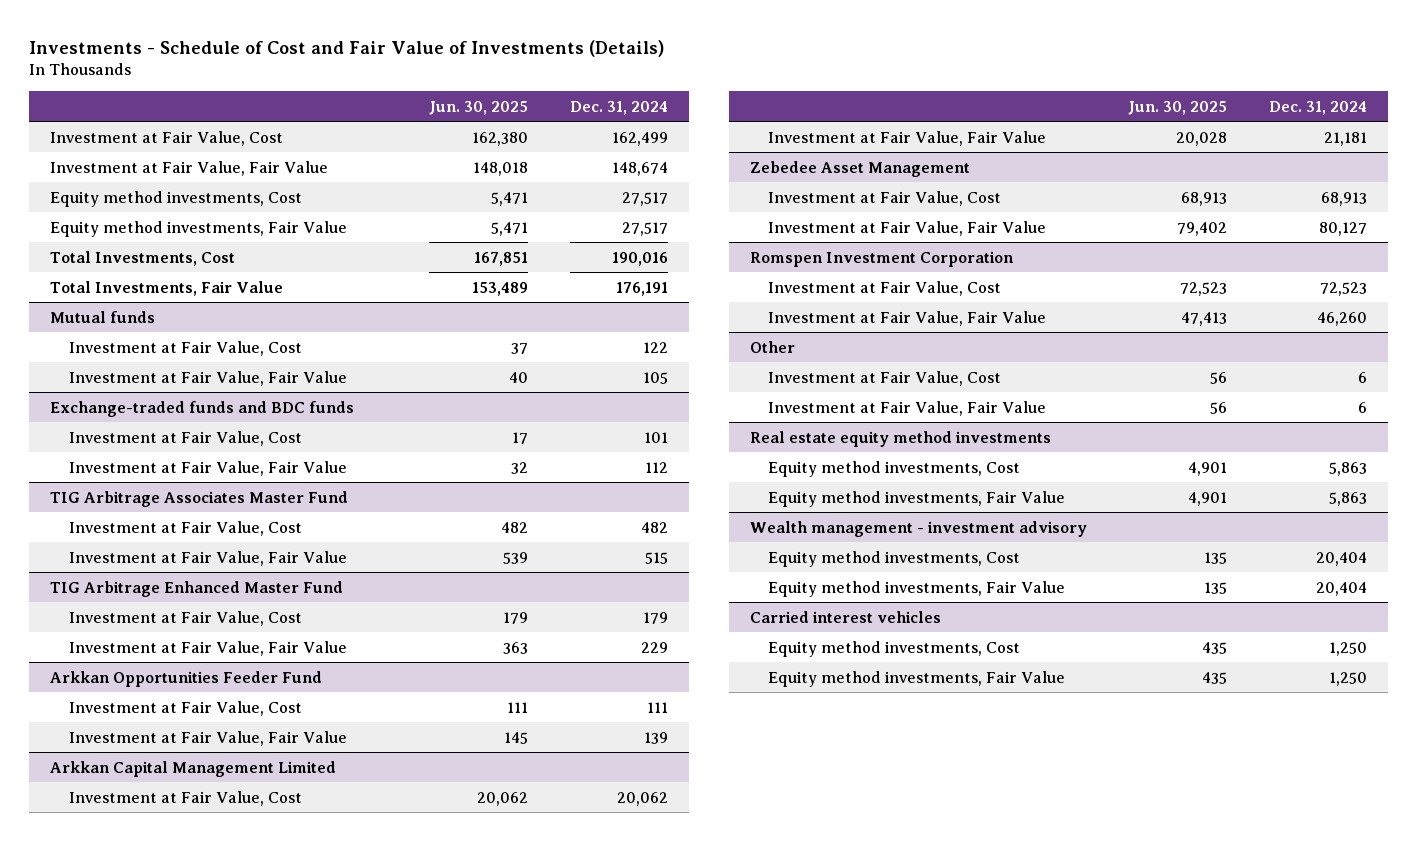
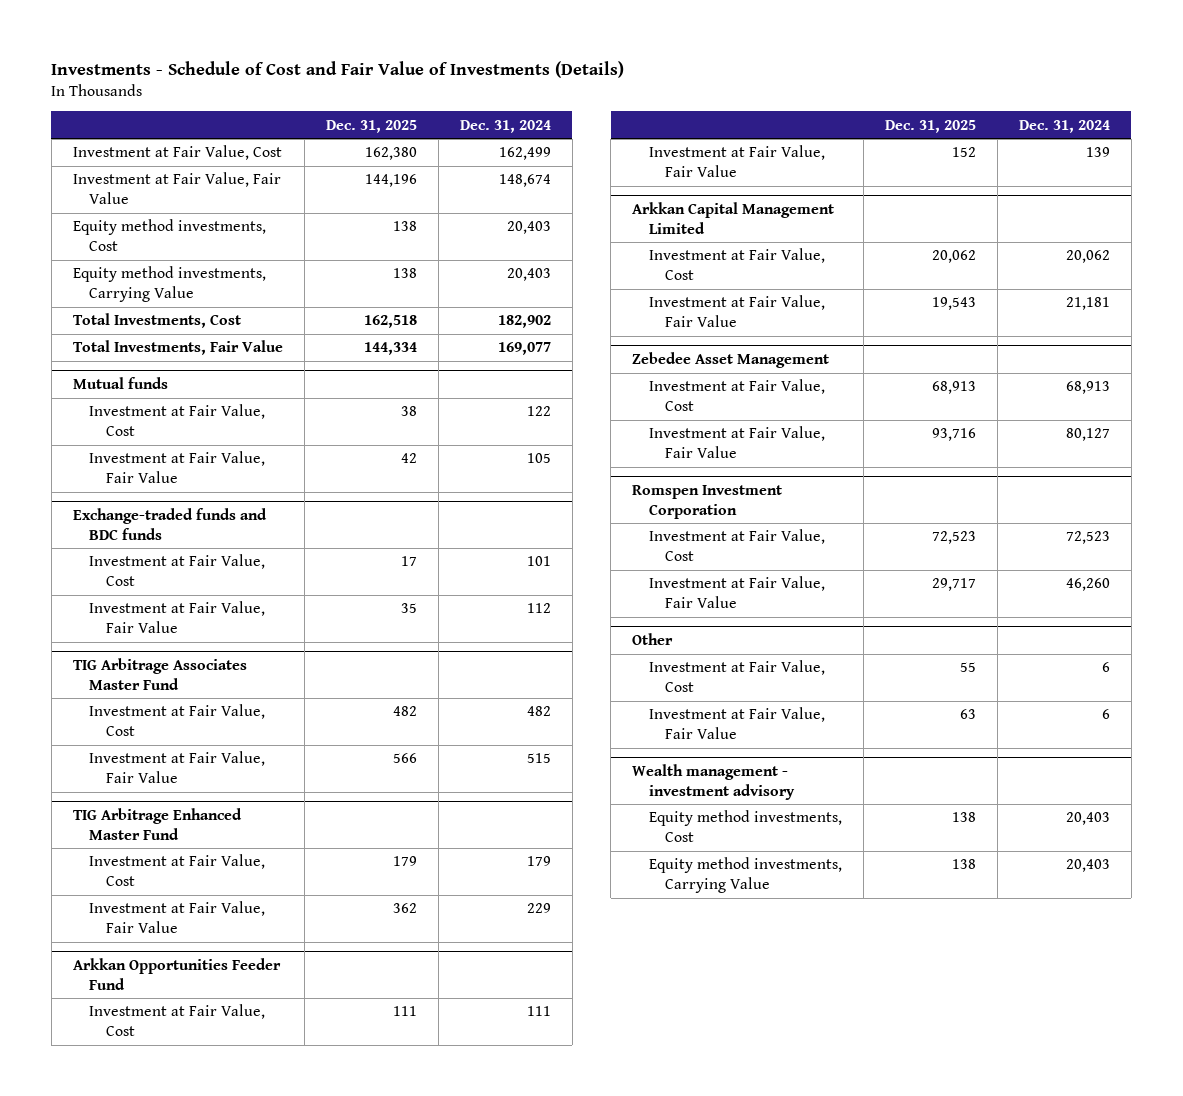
- | Jun. 30, 2025 | Dec. 31, 2024
+ | Dec. 31, 2025 | Dec. 31, 2024
- Equity method investments, Cost | 5,471 | 27,517
- Equity method investments, Fair Value | 5,471 | 27,517
- Total Investments, Cost | 167,851 | 190,016
- Total Investments, Fair Value | 153,489 | 176,191
+ Equity method investments, Cost | 138 | 20,403
+ Equity method investments, Carrying Value | 138 | 20,403
+ Total Investments, Cost | 162,518 | 182,902
+ Total Investments, Fair Value | 144,334 | 169,077
- Real estate equity method investments
- Equity method investments, Cost | 4,901 | 5,863
- Equity method investments, Fair Value | 4,901 | 5,863
@ Wealth management - investment advisory
- Equity method investments, Cost | 135 | 20,404
- Equity method investments, Fair Value | 135 | 20,404
- Carried interest vehicles
- Equity method investments, Cost | 435 | 1,250
- Equity method investments, Fair Value | 435 | 1,250
@ Wealth management - investment advisory
+ Equity method investments, Cost | 138 | 20,403
+ Equity method investments, Carrying Value | 138 | 20,403

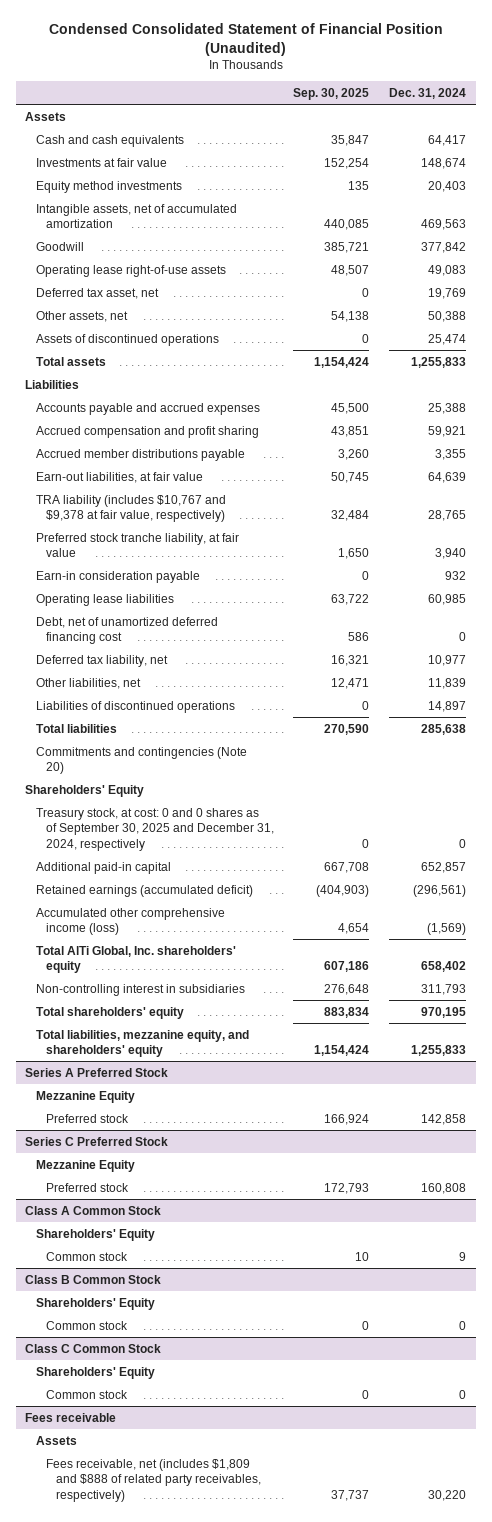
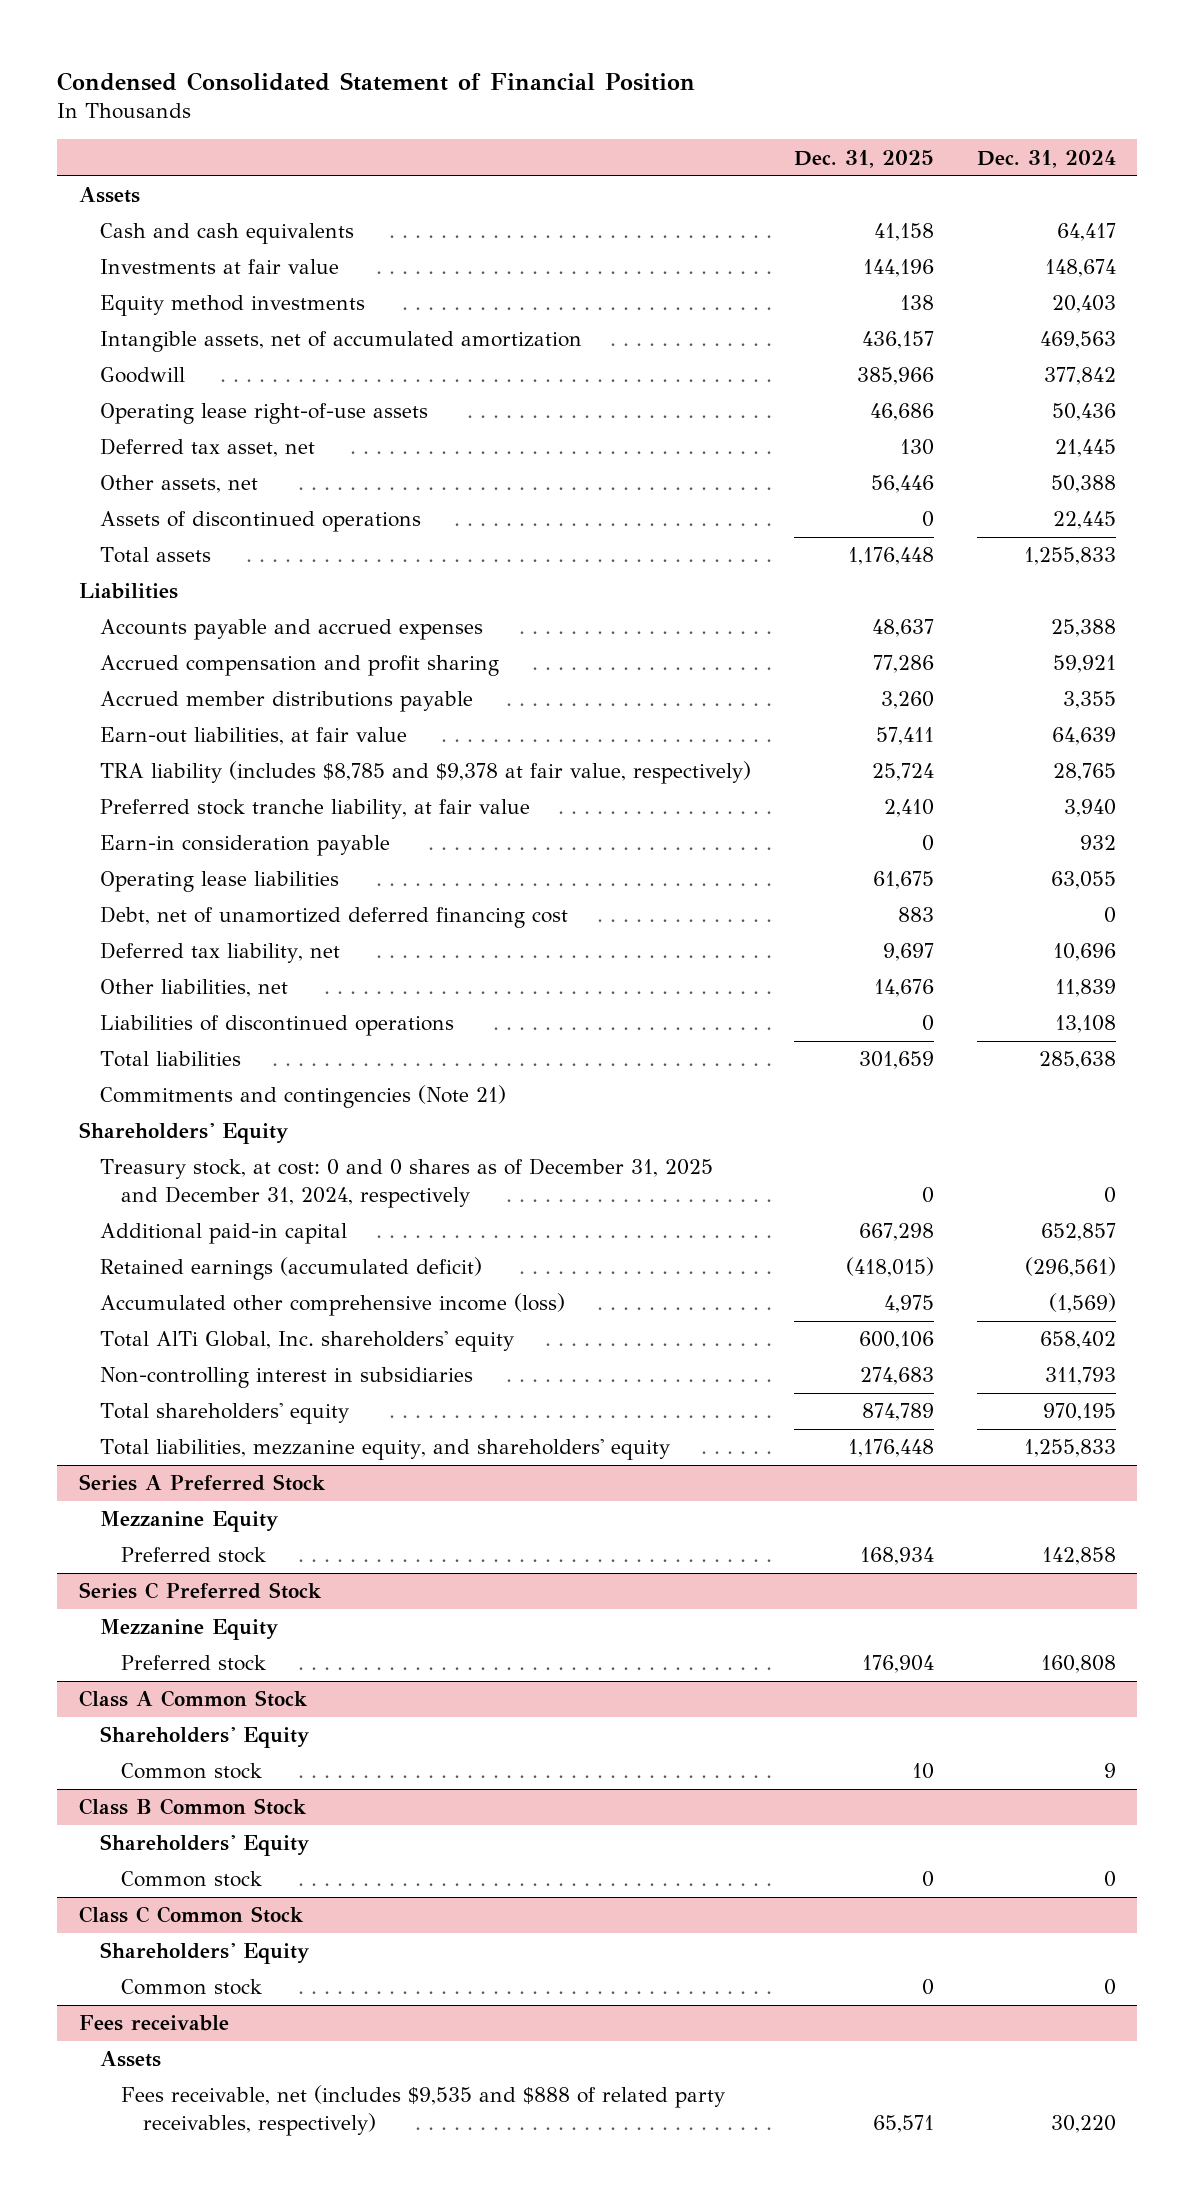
- Condensed Consolidated Statement of Financial Position (Unaudited)
+ Condensed Consolidated Statement of Financial Position
- | Sep. 30, 2025 | Dec. 31, 2024
+ | Dec. 31, 2025 | Dec. 31, 2024
- Operating lease right-of-use assets | 48,507 | 49,083
- Deferred tax asset, net | 0 | 19,769
+ Operating lease right-of-use assets | 46,686 | 50,436
+ Deferred tax asset, net | 130 | 21,445
- Assets of discontinued operations | 0 | 25,474
+ Assets of discontinued operations | 0 | 22,445
- TRA liability (includes $10,767 and $9,378 at fair value, respectively) | 32,484 | 28,765
+ TRA liability (includes $8,785 and $9,378 at fair value, respectively) | 25,724 | 28,765
- Operating lease liabilities | 63,722 | 60,985
+ Operating lease liabilities | 61,675 | 63,055
- Deferred tax liability, net | 16,321 | 10,977
+ Deferred tax liability, net | 9,697 | 10,696
- Liabilities of discontinued operations | 0 | 14,897
+ Liabilities of discontinued operations | 0 | 13,108
- Commitments and contingencies (Note 20)
+ Commitments and contingencies (Note 21)
- Treasury stock, at cost: 0 and 0 shares as of September 30, 2025 and December 31, 2024, respectively | 0 | 0
+ Treasury stock, at cost: 0 and 0 shares as of December 31, 2025 and December 31, 2024, respectively | 0 | 0
@ Fees receivable
- Fees receivable, net (includes $1,809 and $888 of related party receivables, respectively) | 37,737 | 30,220
+ Fees receivable, net (includes $9,535 and $888 of related party receivables, respectively) | 65,571 | 30,220

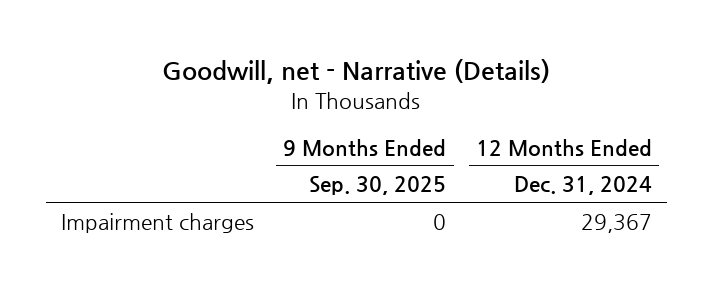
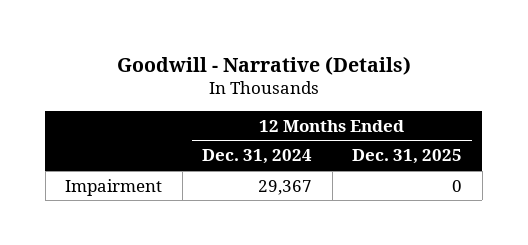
- Goodwill, net - Narrative (Details)
+ Goodwill - Narrative (Details)
- | 9 Months Ended Sep. 30, 2025 | 12 Months Ended Dec. 31, 2024
+ | 12 Months Ended Dec. 31, 2024 | 12 Months Ended Dec. 31, 2025
- Impairment charges | 0 | 29,367
+ Impairment | 29,367 | 0

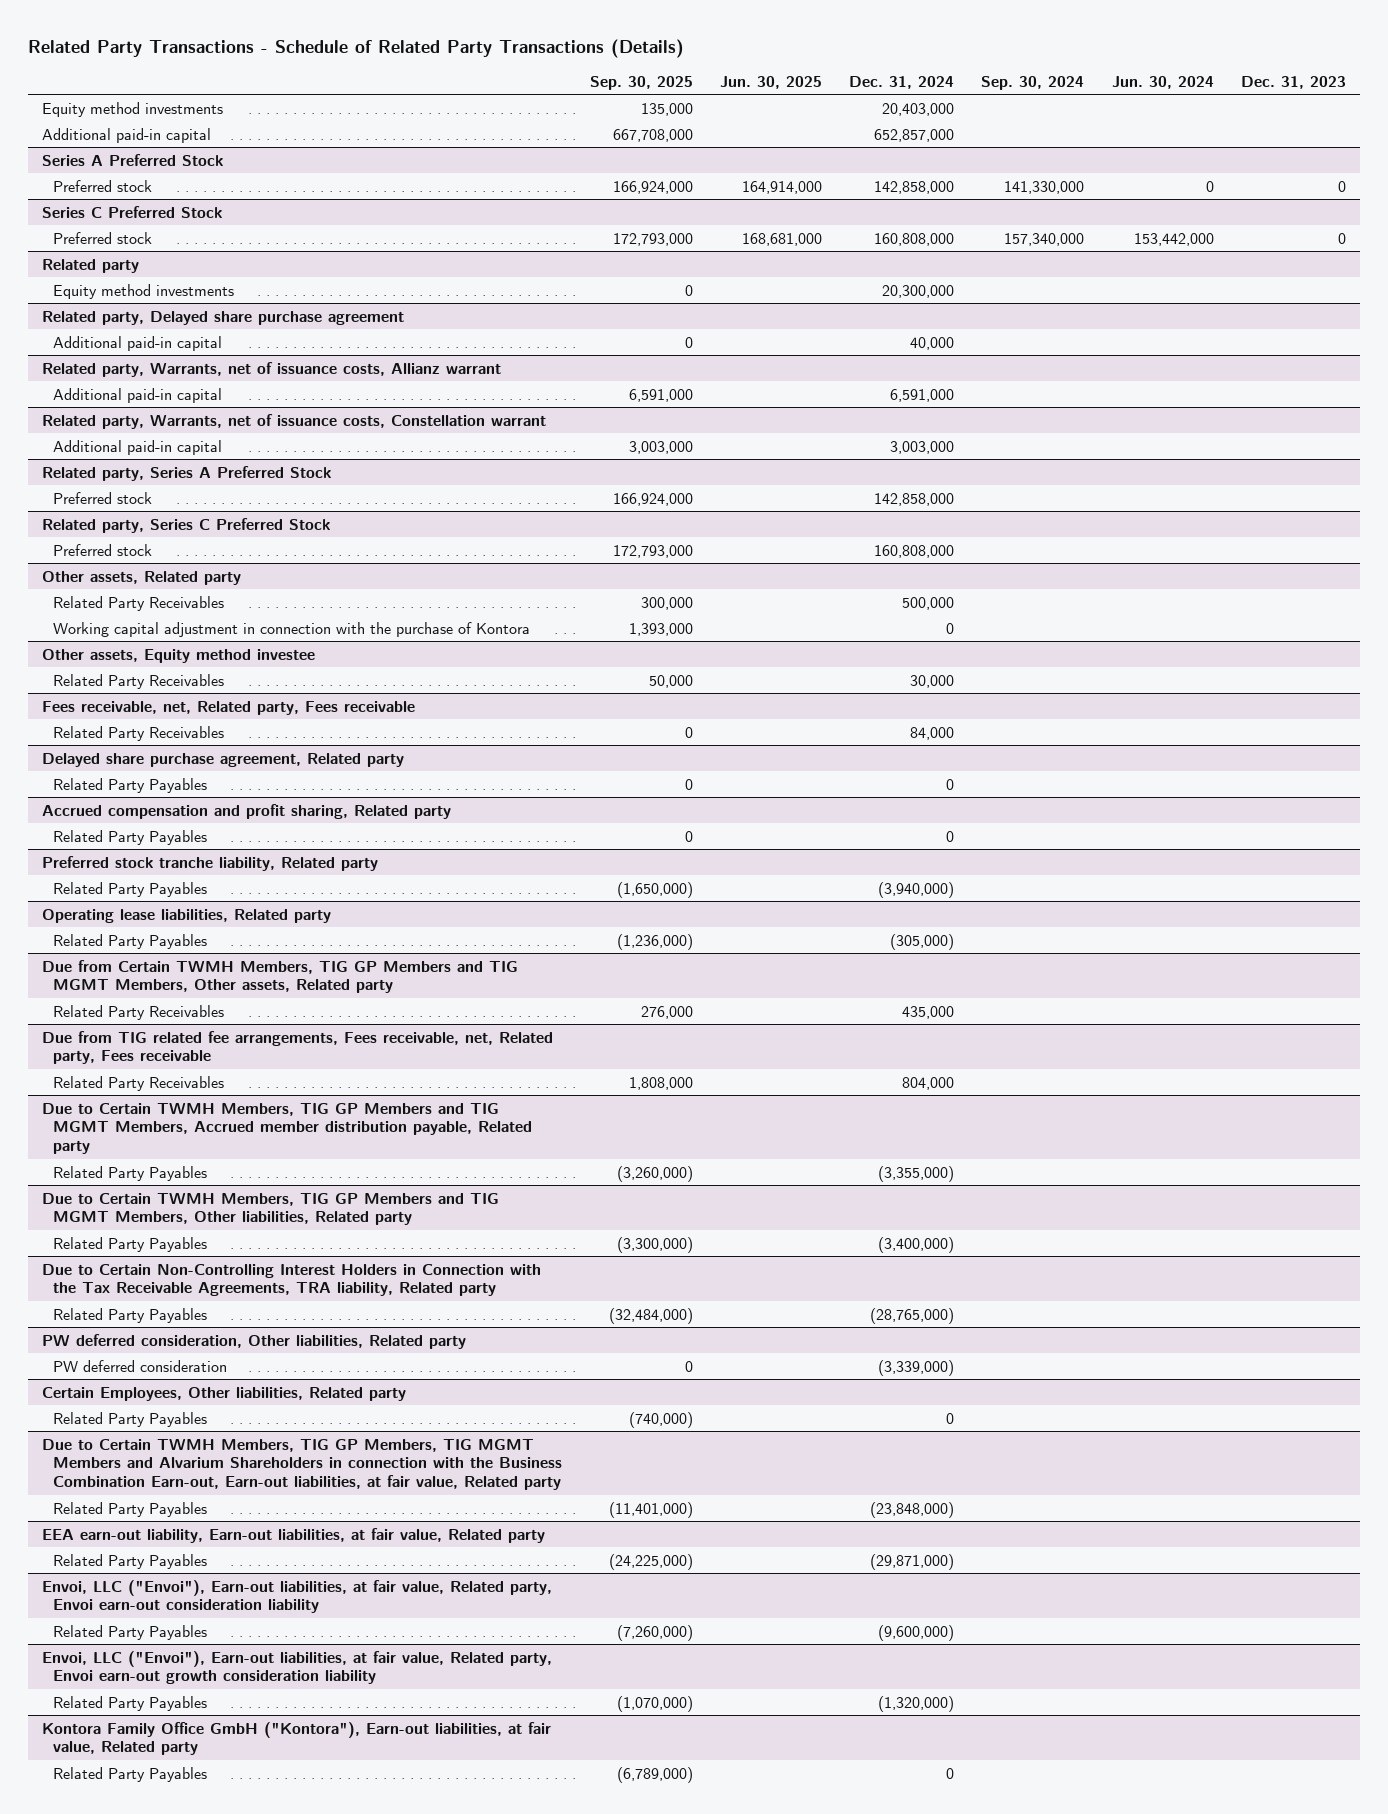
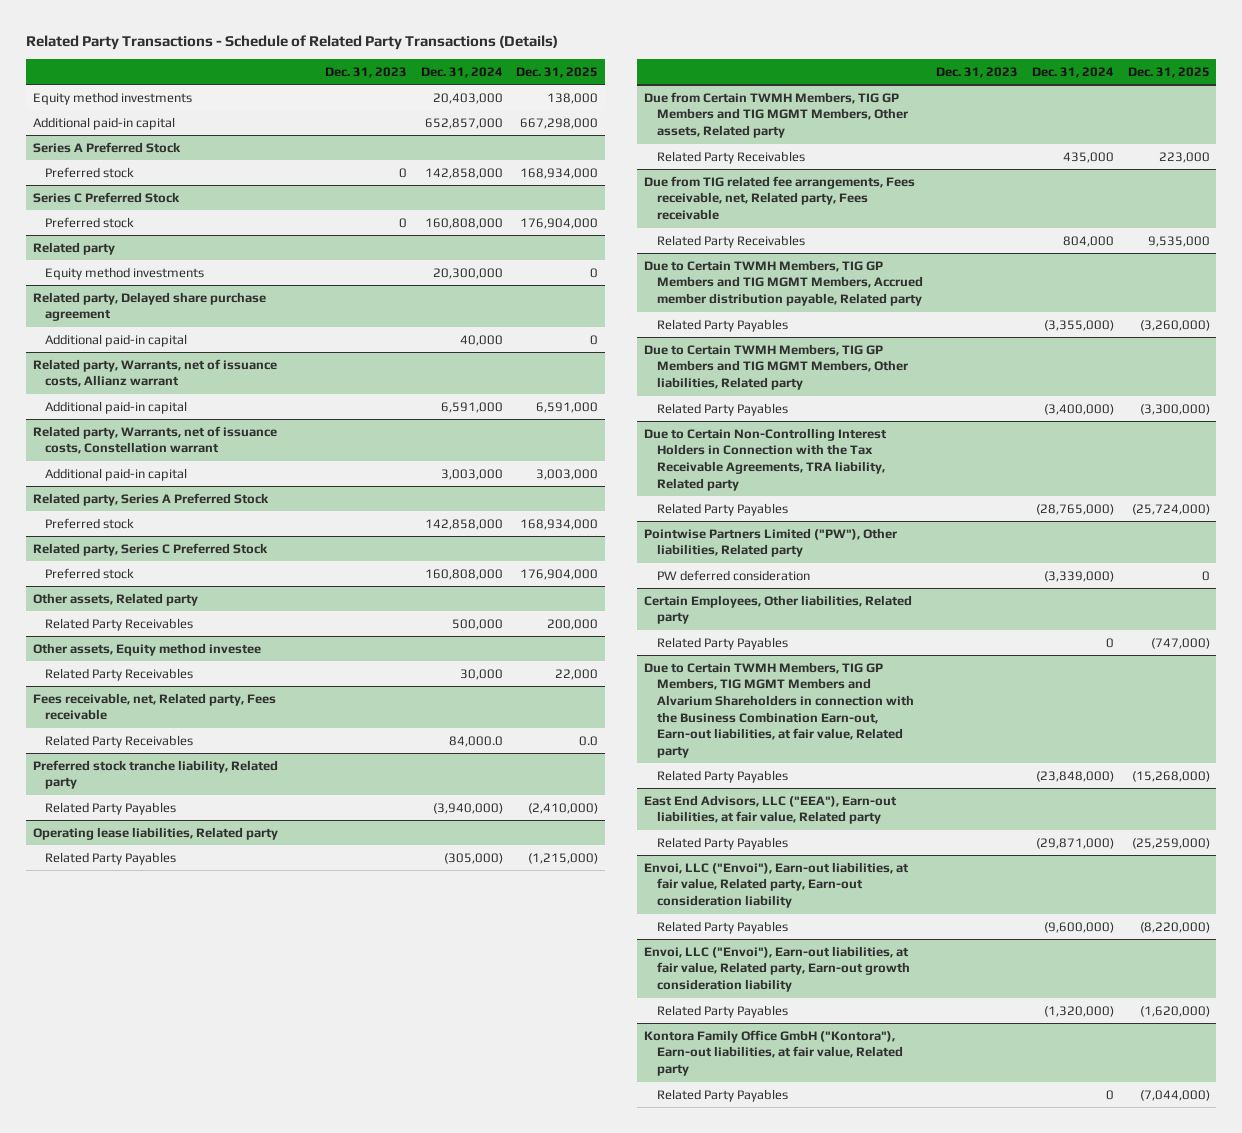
- | Sep. 30, 2025 | Jun. 30, 2025 | Dec. 31, 2024 | Sep. 30, 2024 | Jun. 30, 2024 | Dec. 31, 2023
+ | Dec. 31, 2023 | Dec. 31, 2024 | Dec. 31, 2025
@ Other assets, Related party
- Working capital adjustment in connection with the purchase of Kontora | 1,393,000 | | 0 | | |
@ Fees receivable, net, Related party, Fees receivable
- Related Party Receivables | 0 | | 84,000 | | |
- Delayed share purchase agreement, Related party
- Related Party Payables | 0 | | 0 | | |
- Accrued compensation and profit sharing, Related party
- Related Party Payables | 0 | | 0 | | |
@ Fees receivable, net, Related party, Fees receivable
+ Related Party Receivables | | 84,000.0 | 0.0
- PW deferred consideration, Other liabilities, Related party
+ Pointwise Partners Limited ("PW"), Other liabilities, Related party
- EEA earn-out liability, Earn-out liabilities, at fair value, Related party
+ East End Advisors, LLC ("EEA"), Earn-out liabilities, at fair value, Related party
- Envoi, LLC ("Envoi"), Earn-out liabilities, at fair value, Related party, Envoi earn-out consideration liability
+ Envoi, LLC ("Envoi"), Earn-out liabilities, at fair value, Related party, Earn-out consideration liability
- Envoi, LLC ("Envoi"), Earn-out liabilities, at fair value, Related party, Envoi earn-out growth consideration liability
+ Envoi, LLC ("Envoi"), Earn-out liabilities, at fair value, Related party, Earn-out growth consideration liability

